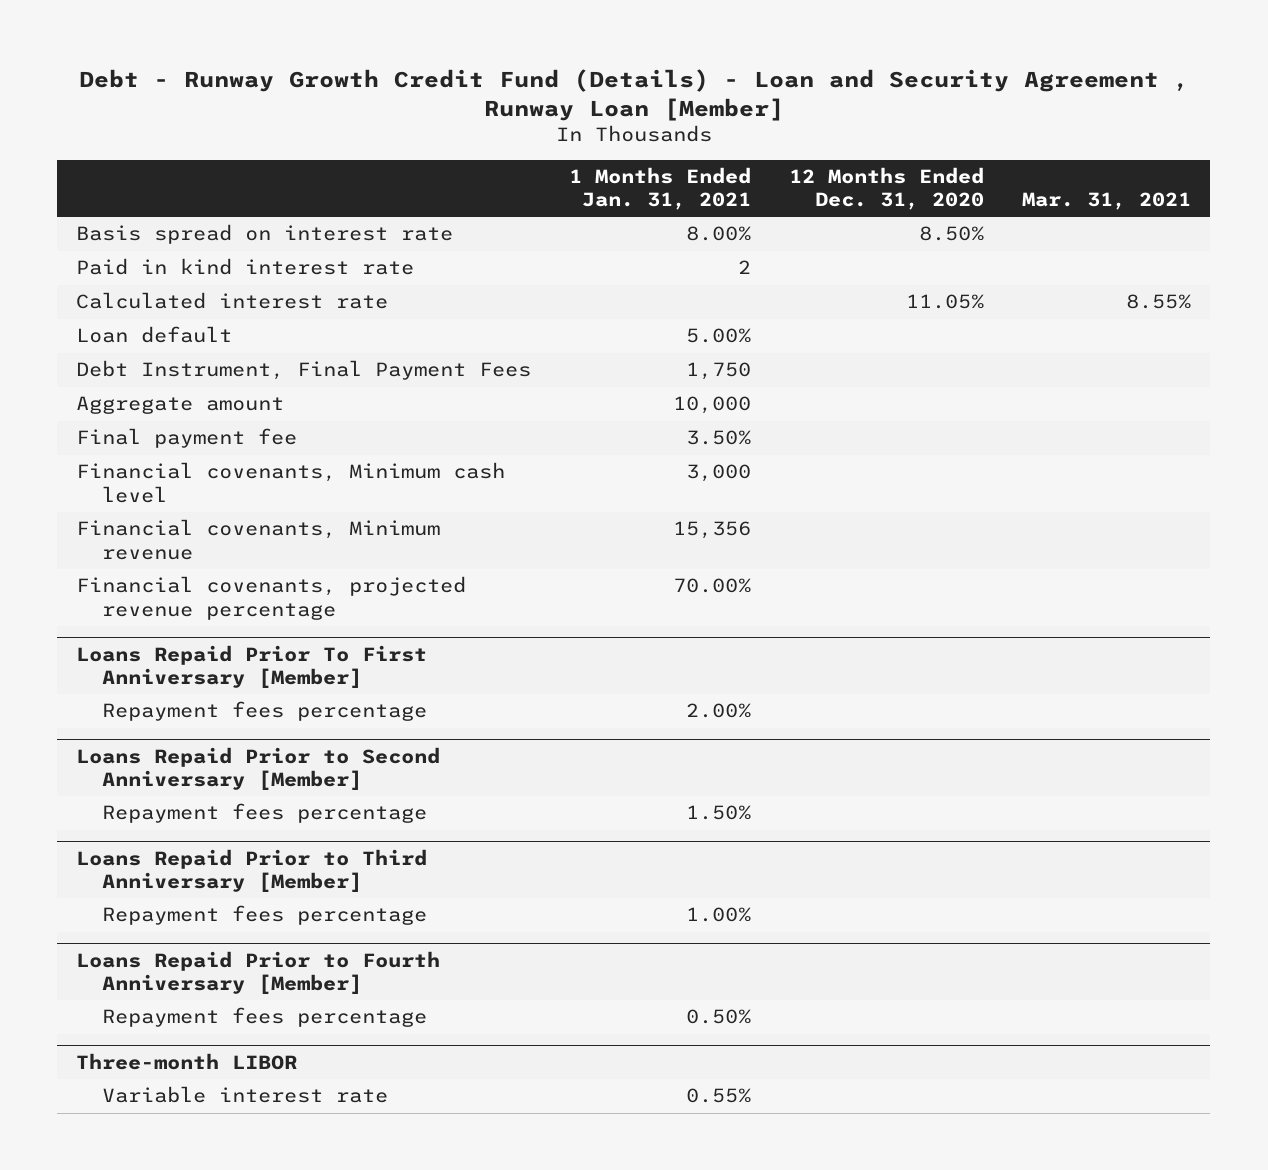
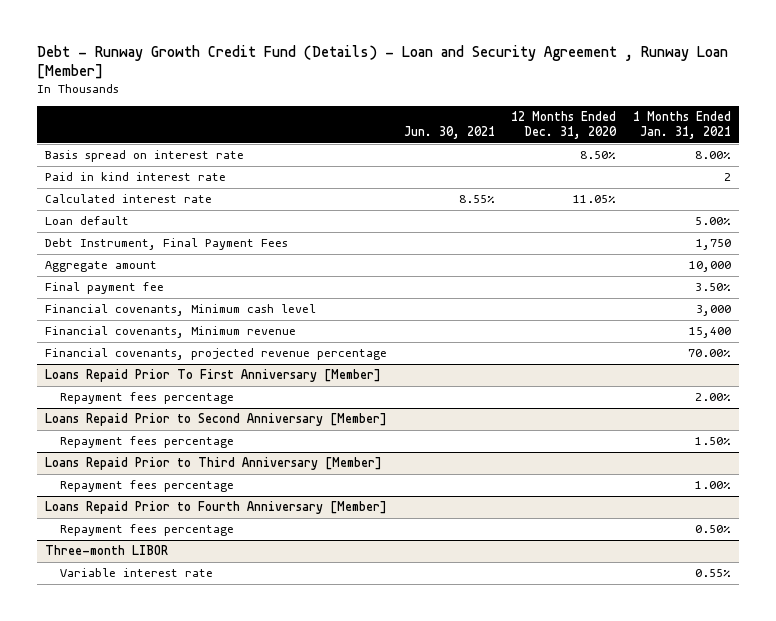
- | 1 Months Ended Jan. 31, 2021 | 12 Months Ended Dec. 31, 2020 | Mar. 31, 2021
+ | Jun. 30, 2021 | 12 Months Ended Dec. 31, 2020 | 1 Months Ended Jan. 31, 2021
- Financial covenants, Minimum revenue | 15,356 | |
+ Financial covenants, Minimum revenue | | | 15,400

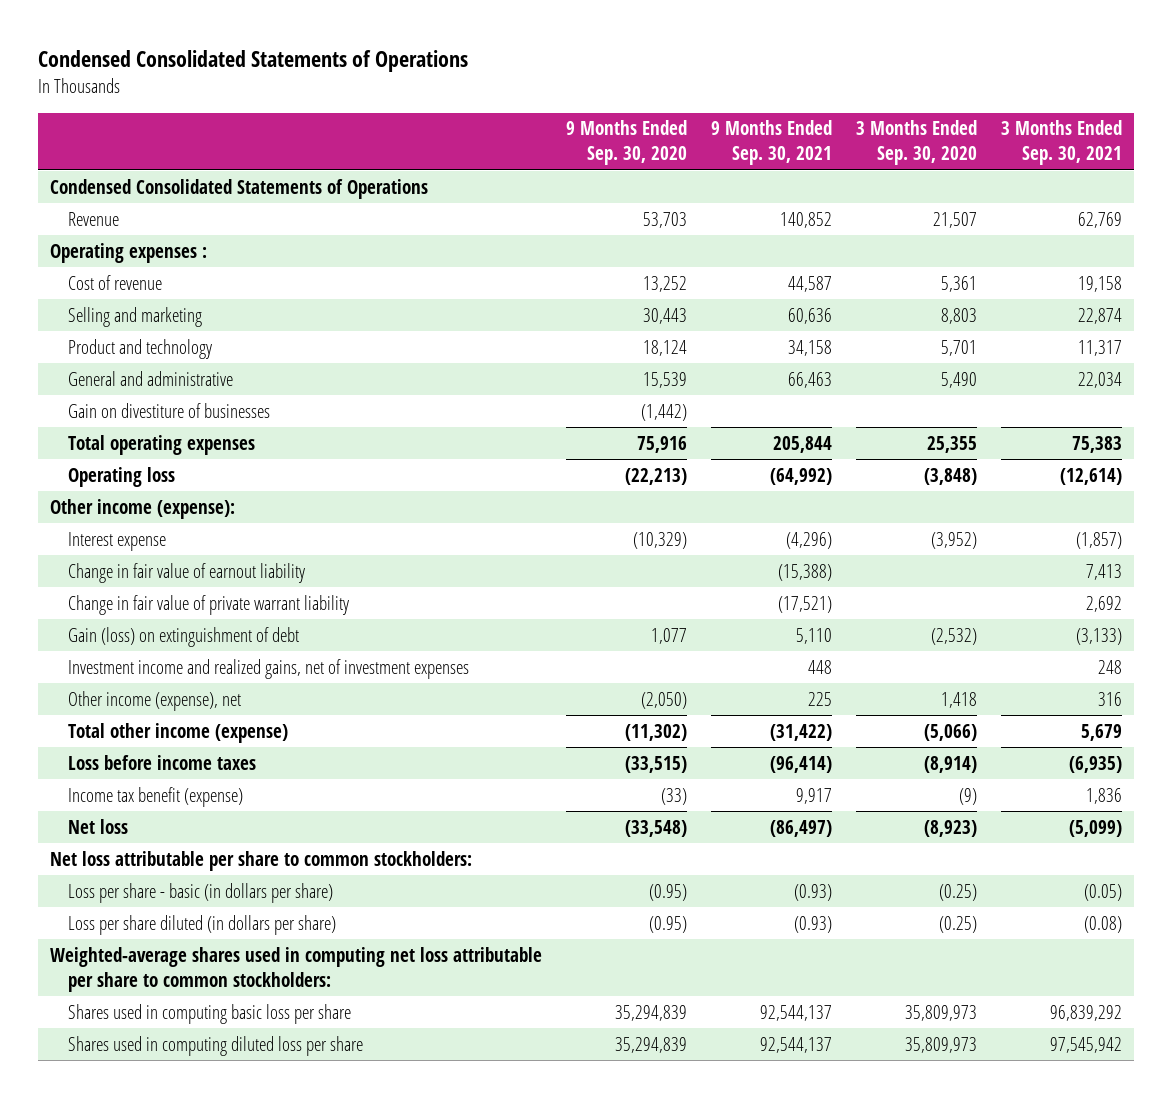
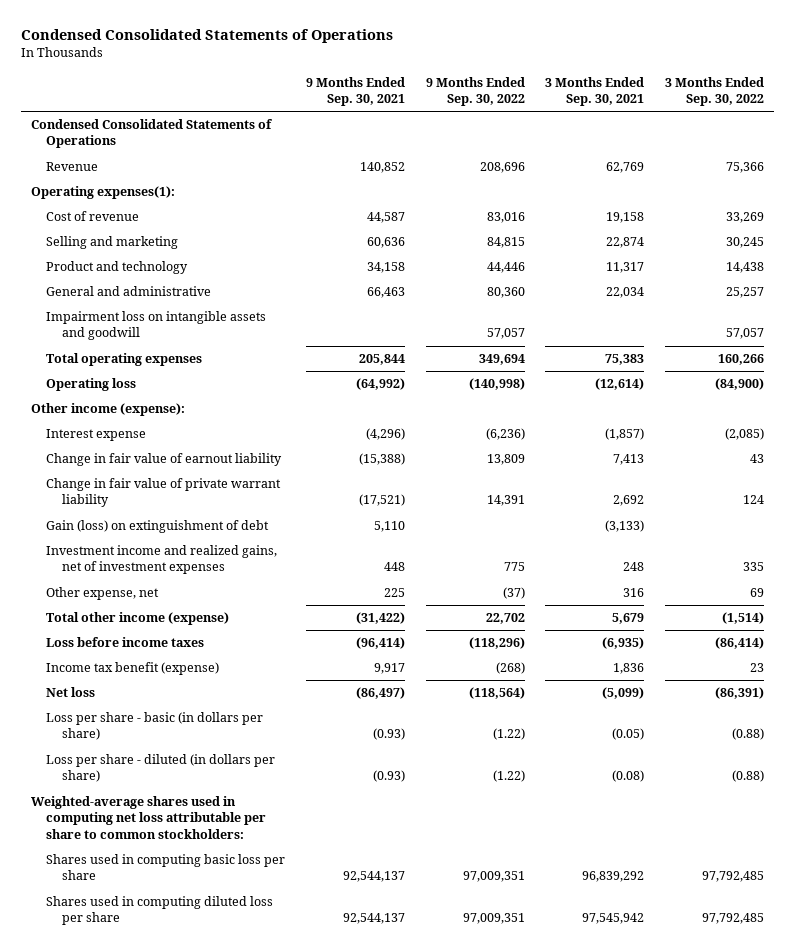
- | 9 Months Ended Sep. 30, 2020 | 9 Months Ended Sep. 30, 2021 | 3 Months Ended Sep. 30, 2020 | 3 Months Ended Sep. 30, 2021
+ | 9 Months Ended Sep. 30, 2021 | 9 Months Ended Sep. 30, 2022 | 3 Months Ended Sep. 30, 2021 | 3 Months Ended Sep. 30, 2022
- Operating expenses :
+ Operating expenses(1):
- Gain on divestiture of businesses | (1,442) | | |
+ Impairment loss on intangible assets and goodwill | | 57,057 | | 57,057
- Other income (expense), net | (2,050) | 225 | 1,418 | 316
+ Other expense, net | 225 | (37) | 316 | 69
- Net loss attributable per share to common stockholders:
- Loss per share diluted (in dollars per share) | (0.95) | (0.93) | (0.25) | (0.08)
+ Loss per share - diluted (in dollars per share) | (0.93) | (1.22) | (0.08) | (0.88)

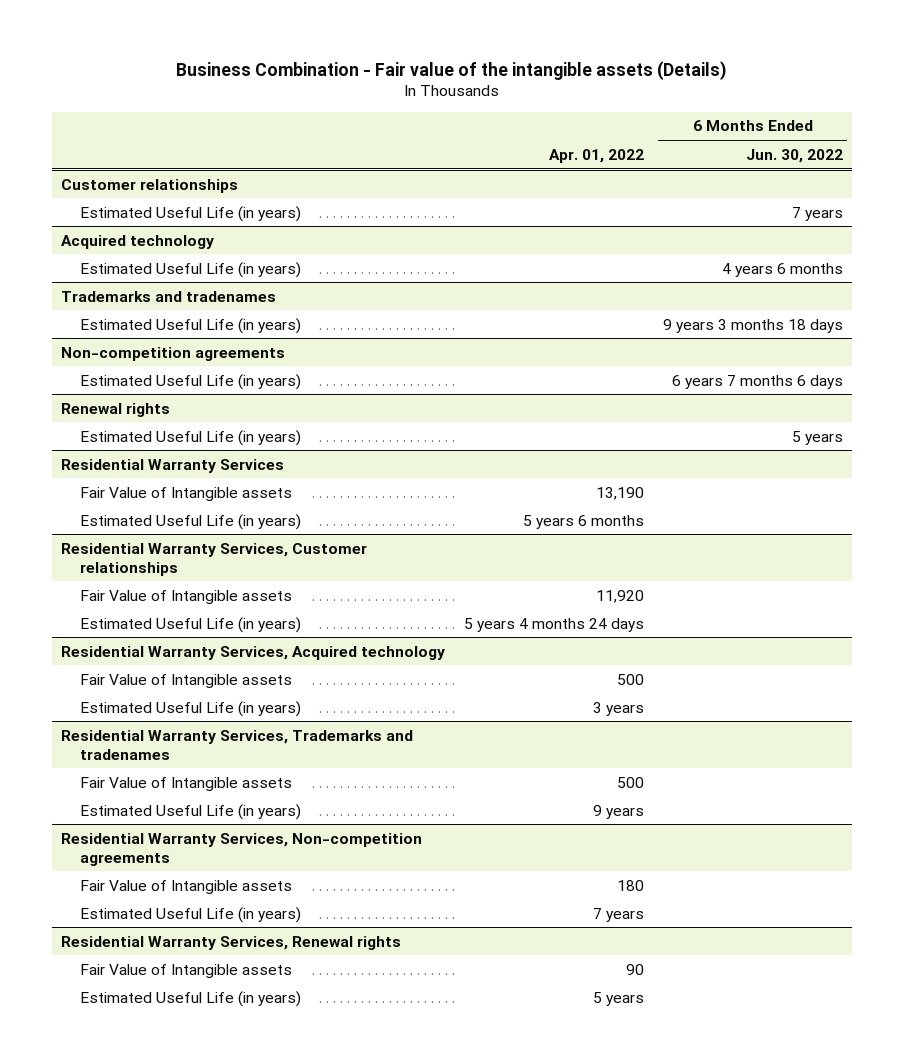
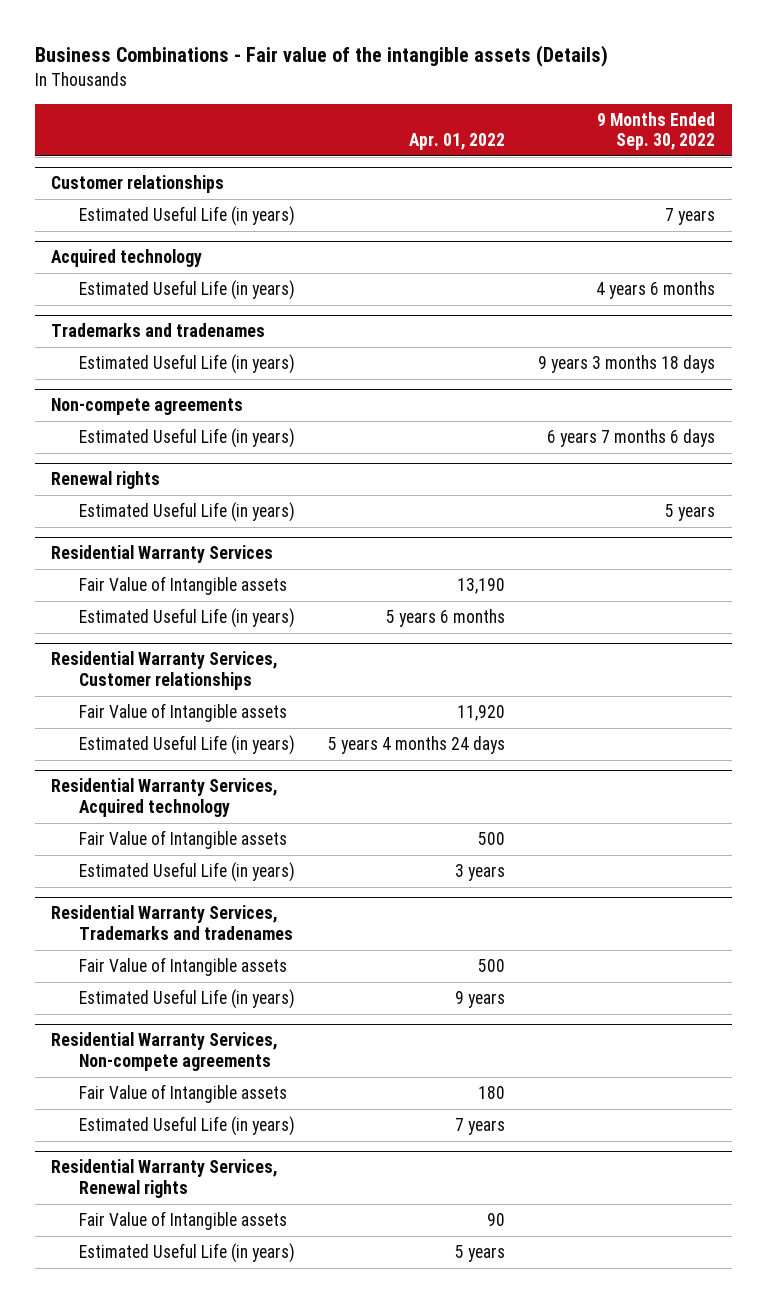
- Business Combination - Fair value of the intangible assets (Details)
+ Business Combinations - Fair value of the intangible assets (Details)
- | Apr. 01, 2022 | 6 Months Ended Jun. 30, 2022
+ | Apr. 01, 2022 | 9 Months Ended Sep. 30, 2022
- Non-competition agreements
+ Non-compete agreements
- Residential Warranty Services, Non-competition agreements
+ Residential Warranty Services, Non-compete agreements

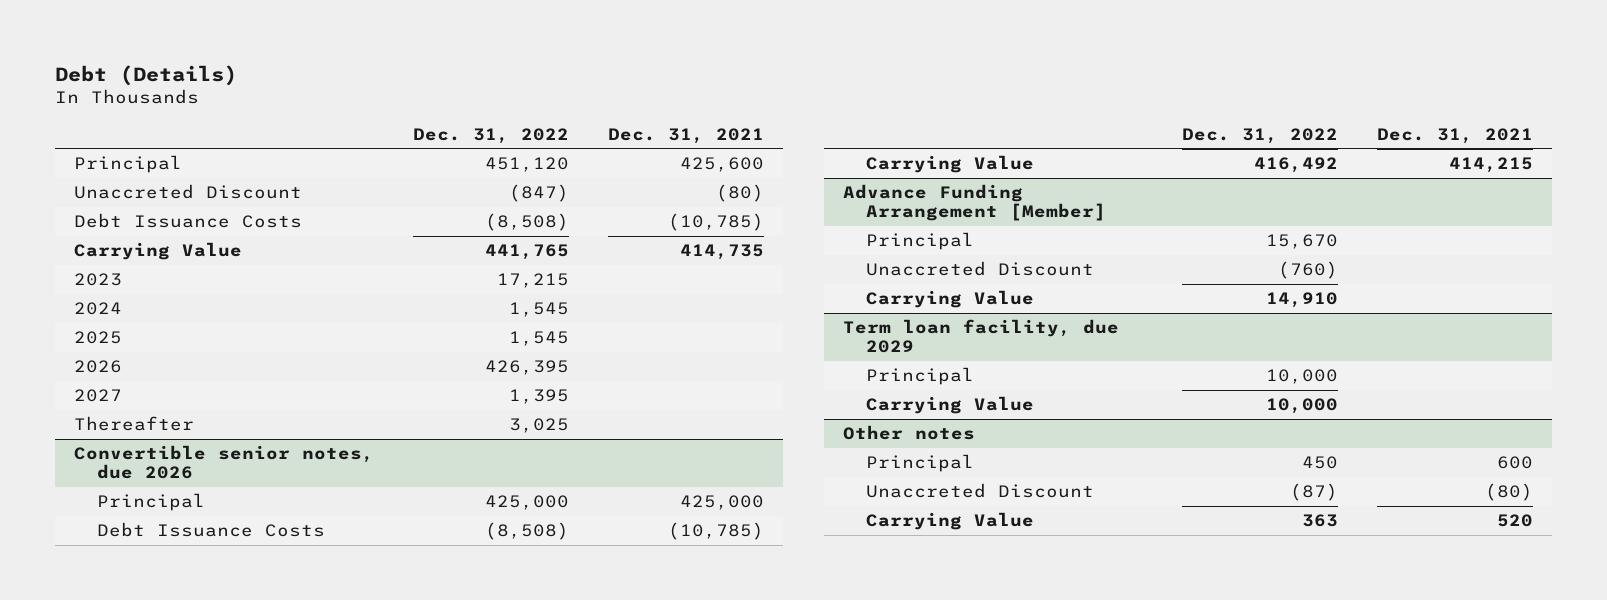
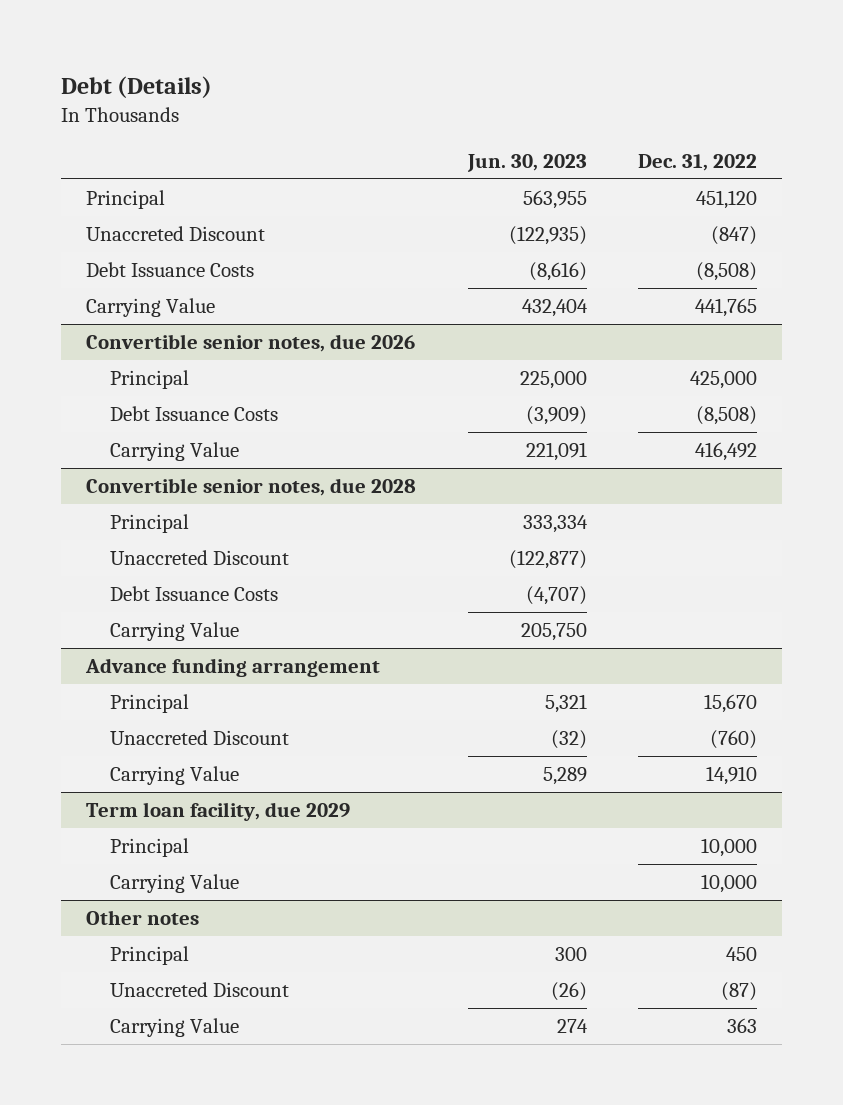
- | Dec. 31, 2022 | Dec. 31, 2021
+ | Jun. 30, 2023 | Dec. 31, 2022
- 2023 | 17,215 |
- 2024 | 1,545 |
- 2025 | 1,545 |
- 2026 | 426,395 |
- 2027 | 1,395 |
- Thereafter | 3,025 |
- Advance Funding Arrangement [Member]
+ Convertible senior notes, due 2028
+ Principal | 333,334 |
+ Unaccreted Discount | (122,877) |
+ Debt Issuance Costs | (4,707) |
+ Carrying Value | 205,750 |
+ Advance funding arrangement

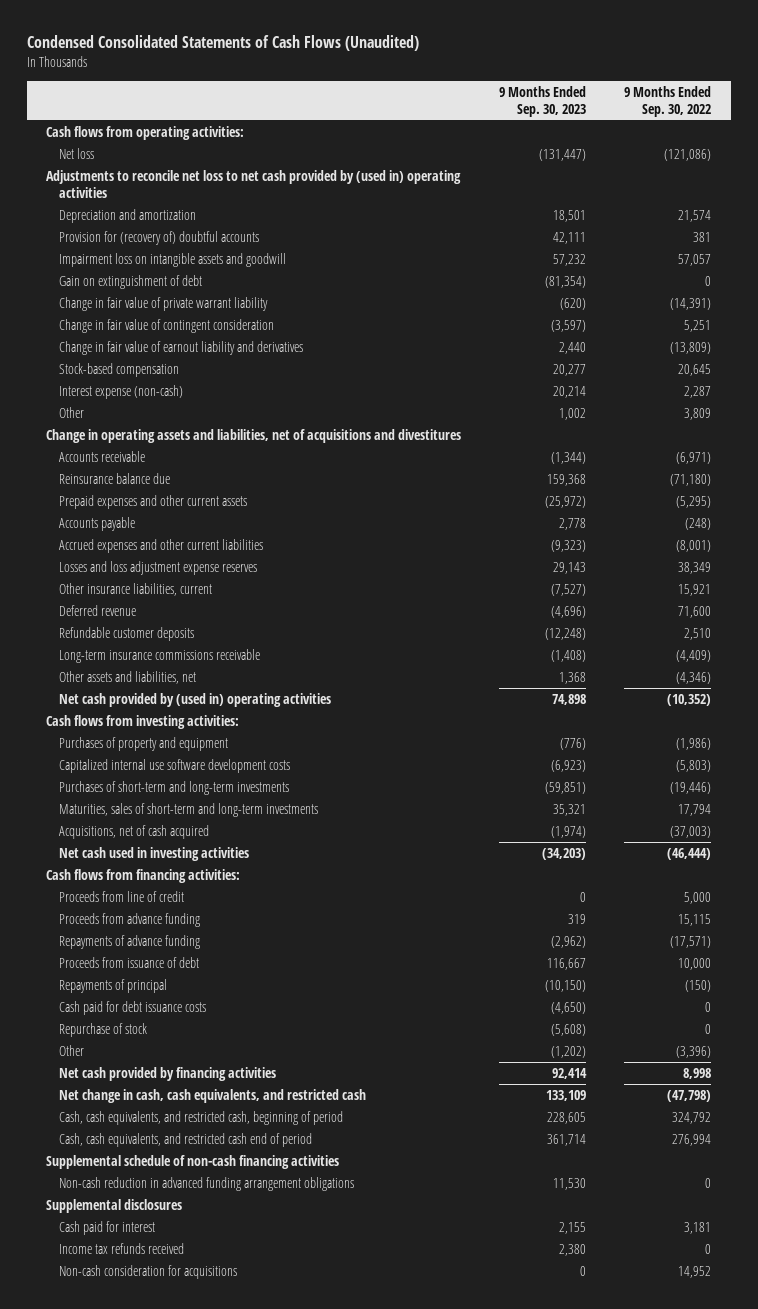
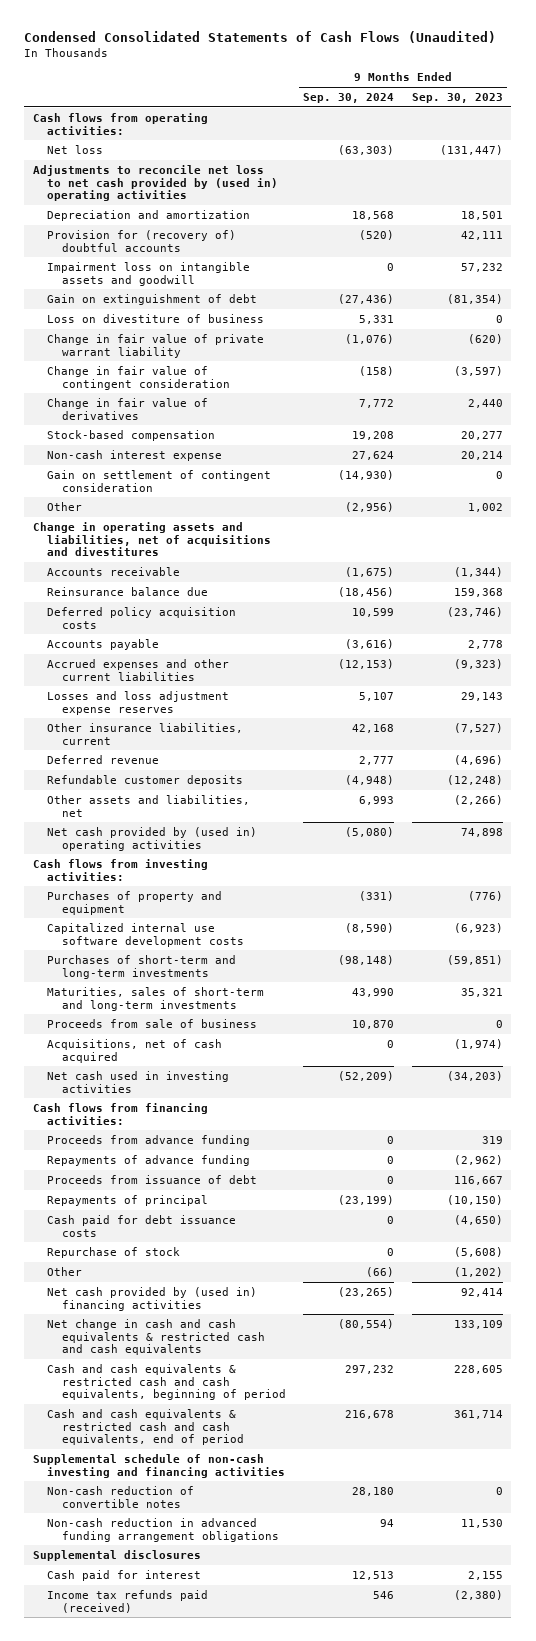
- | 9 Months Ended Sep. 30, 2023 | 9 Months Ended Sep. 30, 2022
+ | 9 Months Ended Sep. 30, 2024 | 9 Months Ended Sep. 30, 2023
+ Loss on divestiture of business | 5,331 | 0
- Change in fair value of earnout liability and derivatives | 2,440 | (13,809)
+ Change in fair value of derivatives | 7,772 | 2,440
- Interest expense (non-cash) | 20,214 | 2,287
+ Non-cash interest expense | 27,624 | 20,214
+ Gain on settlement of contingent consideration | (14,930) | 0
- Prepaid expenses and other current assets | (25,972) | (5,295)
+ Deferred policy acquisition costs | 10,599 | (23,746)
- Long-term insurance commissions receivable | (1,408) | (4,409)
- Other assets and liabilities, net | 1,368 | (4,346)
+ Other assets and liabilities, net | 6,993 | (2,266)
+ Proceeds from sale of business | 10,870 | 0
- Proceeds from line of credit | 0 | 5,000
- Net cash provided by financing activities | 92,414 | 8,998
- Net change in cash, cash equivalents, and restricted cash | 133,109 | (47,798)
- Cash, cash equivalents, and restricted cash, beginning of period | 228,605 | 324,792
- Cash, cash equivalents, and restricted cash end of period | 361,714 | 276,994
- Supplemental schedule of non-cash financing activities
+ Net cash provided by (used in) financing activities | (23,265) | 92,414
+ Net change in cash and cash equivalents & restricted cash and cash equivalents | (80,554) | 133,109
+ Cash and cash equivalents & restricted cash and cash equivalents, beginning of period | 297,232 | 228,605
+ Cash and cash equivalents & restricted cash and cash equivalents, end of period | 216,678 | 361,714
+ Supplemental schedule of non-cash investing and financing activities
+ Non-cash reduction of convertible notes | 28,180 | 0
- Income tax refunds received | 2,380 | 0
- Non-cash consideration for acquisitions | 0 | 14,952
+ Income tax refunds paid (received) | 546 | (2,380)

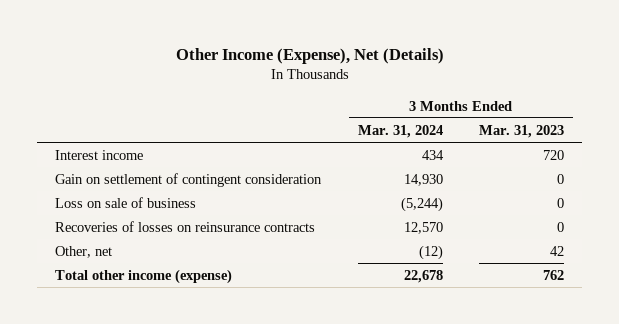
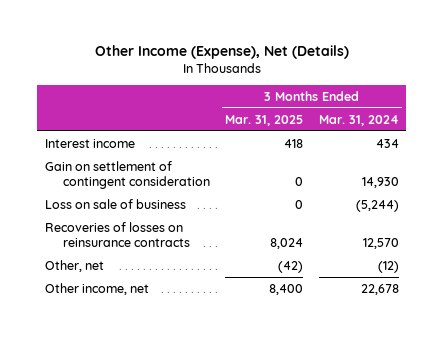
- | 3 Months Ended Mar. 31, 2024 | 3 Months Ended Mar. 31, 2023
+ | 3 Months Ended Mar. 31, 2025 | 3 Months Ended Mar. 31, 2024
- Total other income (expense) | 22,678 | 762
+ Other income, net | 8,400 | 22,678

